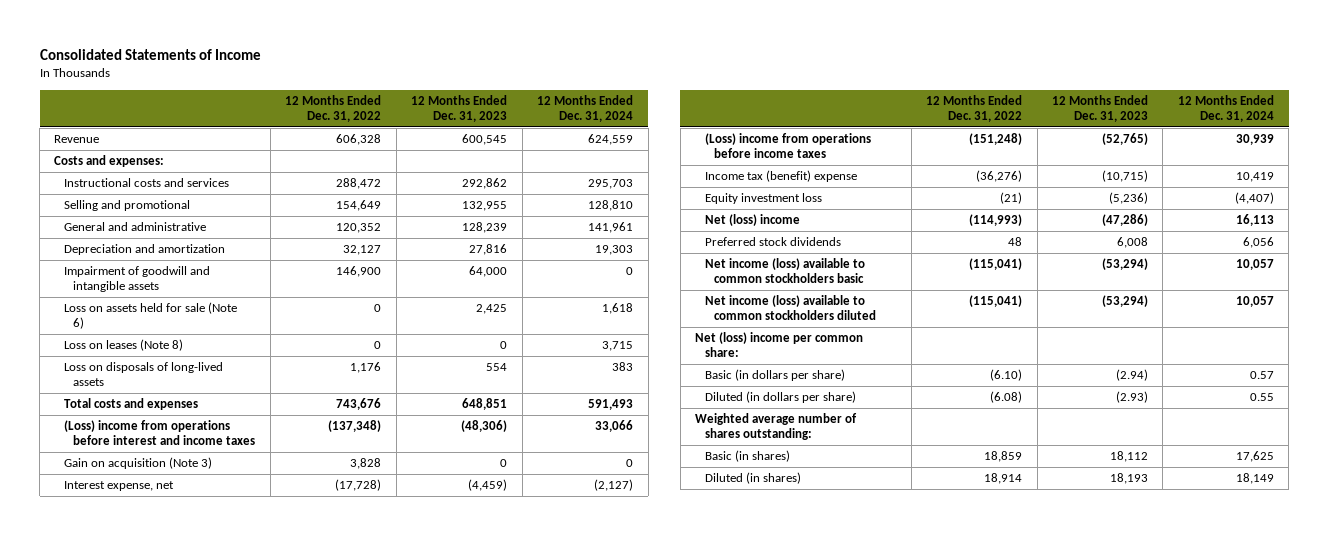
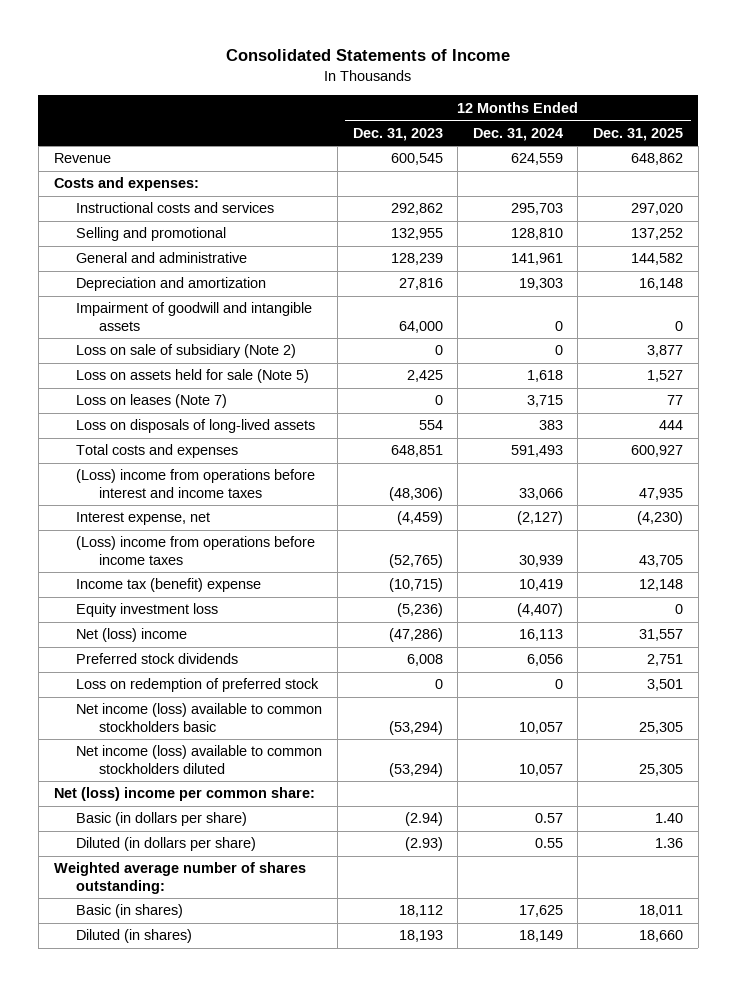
- | 12 Months Ended Dec. 31, 2022 | 12 Months Ended Dec. 31, 2023 | 12 Months Ended Dec. 31, 2024
+ | 12 Months Ended Dec. 31, 2023 | 12 Months Ended Dec. 31, 2024 | 12 Months Ended Dec. 31, 2025
- Loss on assets held for sale (Note 6) | 0 | 2,425 | 1,618
- Loss on leases (Note 8) | 0 | 0 | 3,715
+ Loss on sale of subsidiary (Note 2) | 0 | 0 | 3,877
+ Loss on assets held for sale (Note 5) | 2,425 | 1,618 | 1,527
+ Loss on leases (Note 7) | 0 | 3,715 | 77
- Gain on acquisition (Note 3) | 3,828 | 0 | 0
+ Loss on redemption of preferred stock | 0 | 0 | 3,501

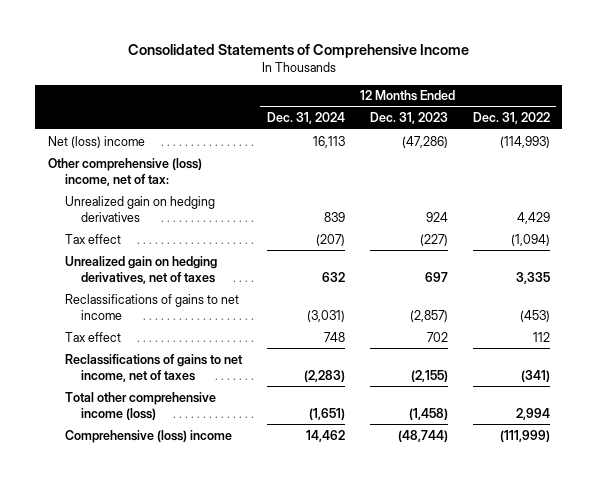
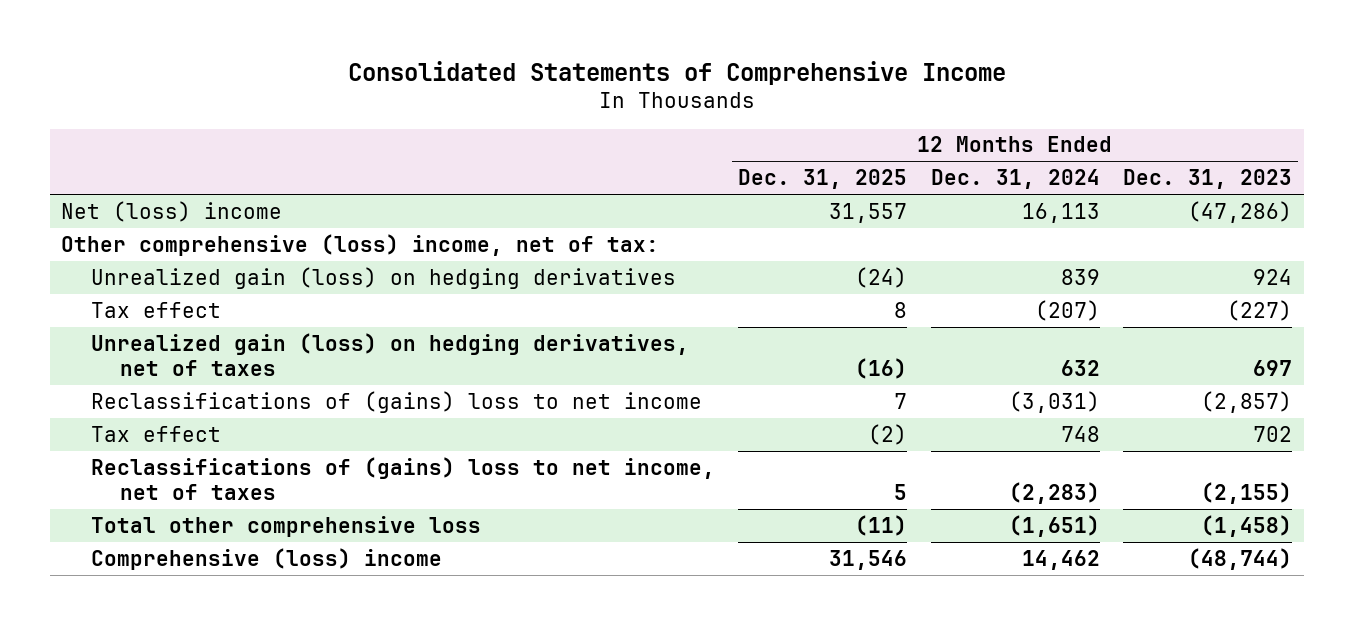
- | 12 Months Ended Dec. 31, 2024 | 12 Months Ended Dec. 31, 2023 | 12 Months Ended Dec. 31, 2022
+ | 12 Months Ended Dec. 31, 2025 | 12 Months Ended Dec. 31, 2024 | 12 Months Ended Dec. 31, 2023
- Unrealized gain on hedging derivatives | 839 | 924 | 4,429
+ Unrealized gain (loss) on hedging derivatives | (24) | 839 | 924
- Unrealized gain on hedging derivatives, net of taxes | 632 | 697 | 3,335
- Reclassifications of gains to net income | (3,031) | (2,857) | (453)
+ Unrealized gain (loss) on hedging derivatives, net of taxes | (16) | 632 | 697
+ Reclassifications of (gains) loss to net income | 7 | (3,031) | (2,857)
- Reclassifications of gains to net income, net of taxes | (2,283) | (2,155) | (341)
- Total other comprehensive income (loss) | (1,651) | (1,458) | 2,994
+ Reclassifications of (gains) loss to net income, net of taxes | 5 | (2,283) | (2,155)
+ Total other comprehensive loss | (11) | (1,651) | (1,458)

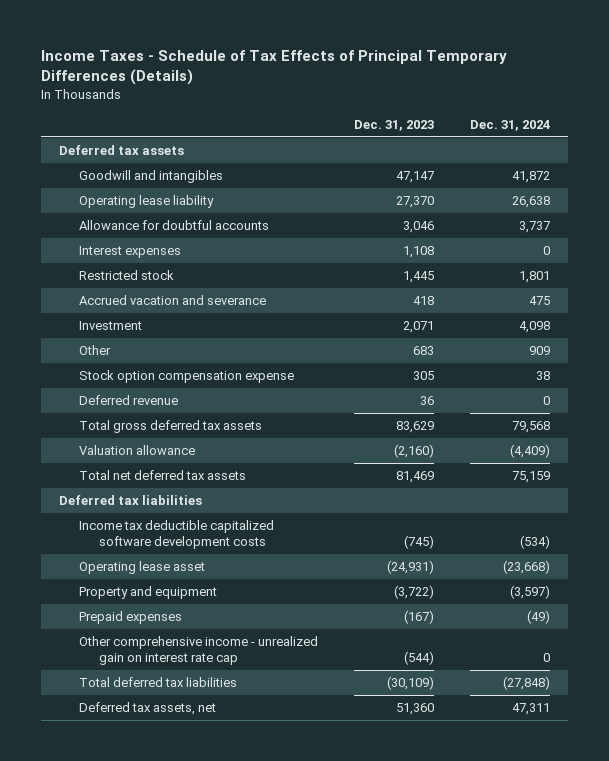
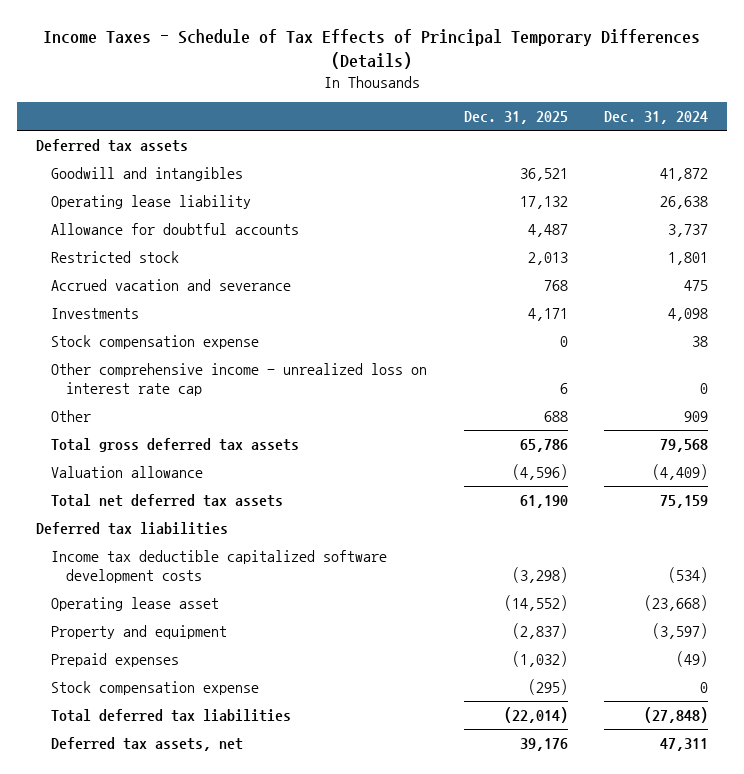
- | Dec. 31, 2023 | Dec. 31, 2024
+ | Dec. 31, 2025 | Dec. 31, 2024
- Interest expenses | 1,108 | 0
- Investment | 2,071 | 4,098
+ Investments | 4,171 | 4,098
+ Stock compensation expense | 0 | 38
+ Other comprehensive income - unrealized loss on interest rate cap | 6 | 0
- Stock option compensation expense | 305 | 38
- Deferred revenue | 36 | 0
- Other comprehensive income - unrealized gain on interest rate cap | (544) | 0
+ Stock compensation expense | (295) | 0

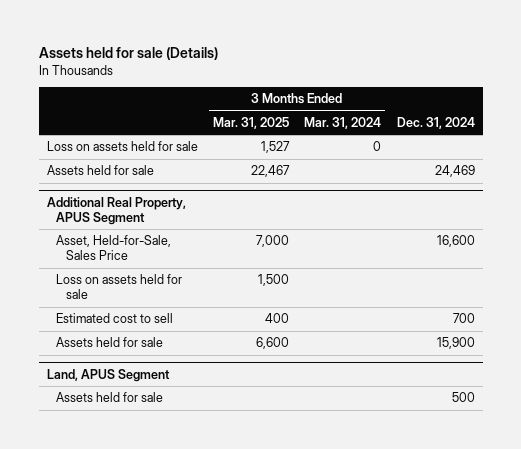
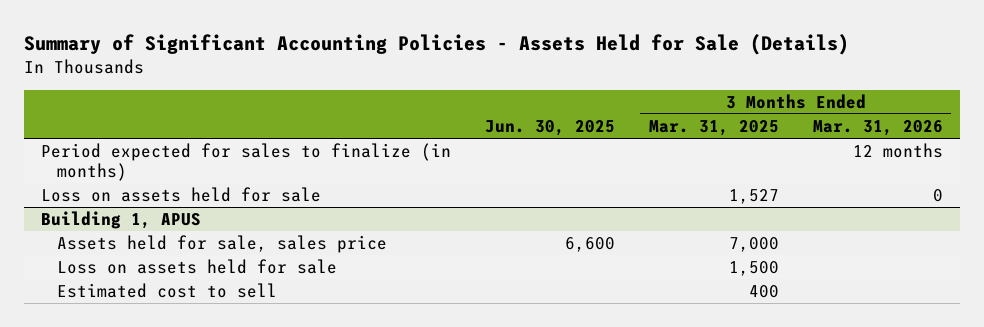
- Assets held for sale (Details)
+ Summary of Significant Accounting Policies - Assets Held for Sale (Details)
- | 3 Months Ended Mar. 31, 2025 | 3 Months Ended Mar. 31, 2024 | Dec. 31, 2024
+ | Jun. 30, 2025 | 3 Months Ended Mar. 31, 2025 | 3 Months Ended Mar. 31, 2026
+ Period expected for sales to finalize (in months) | | | 12 months
- Assets held for sale | 22,467 | | 24,469
- Additional Real Property, APUS Segment
- Asset, Held-for-Sale, Sales Price | 7,000 | | 16,600
+ Building 1, APUS
+ Assets held for sale, sales price | 6,600 | 7,000 |
- Assets held for sale | 6,600 | | 15,900
- Land, APUS Segment
- Assets held for sale | | | 500

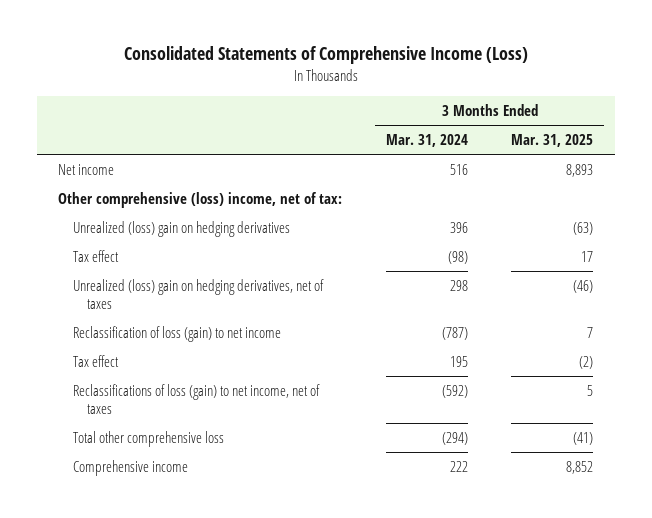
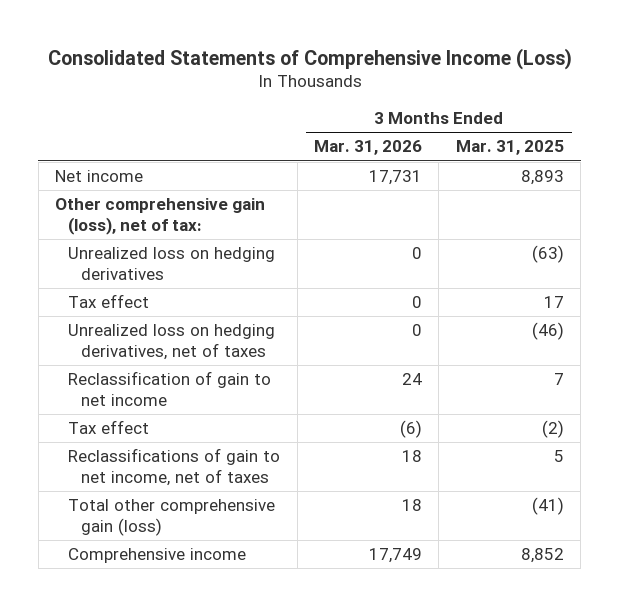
- | 3 Months Ended Mar. 31, 2024 | 3 Months Ended Mar. 31, 2025
+ | 3 Months Ended Mar. 31, 2026 | 3 Months Ended Mar. 31, 2025
- Other comprehensive (loss) income, net of tax:
- Unrealized (loss) gain on hedging derivatives | 396 | (63)
+ Other comprehensive gain (loss), net of tax:
+ Unrealized loss on hedging derivatives | 0 | (63)
- Unrealized (loss) gain on hedging derivatives, net of taxes | 298 | (46)
- Reclassification of loss (gain) to net income | (787) | 7
+ Unrealized loss on hedging derivatives, net of taxes | 0 | (46)
+ Reclassification of gain to net income | 24 | 7
- Reclassifications of loss (gain) to net income, net of taxes | (592) | 5
- Total other comprehensive loss | (294) | (41)
+ Reclassifications of gain to net income, net of taxes | 18 | 5
+ Total other comprehensive gain (loss) | 18 | (41)

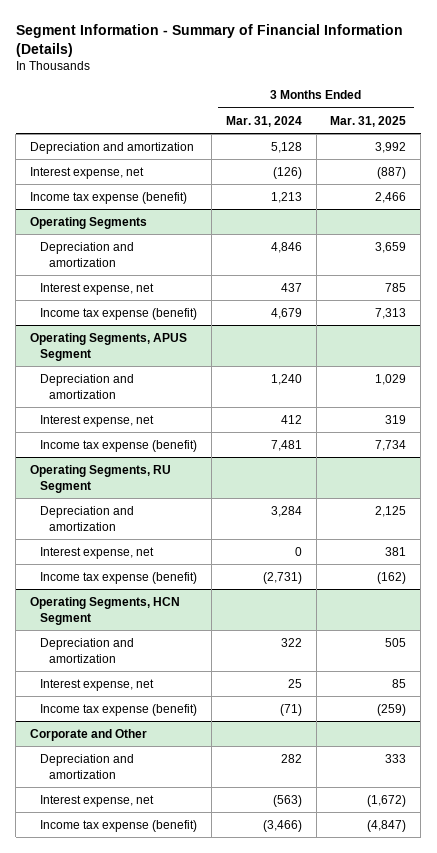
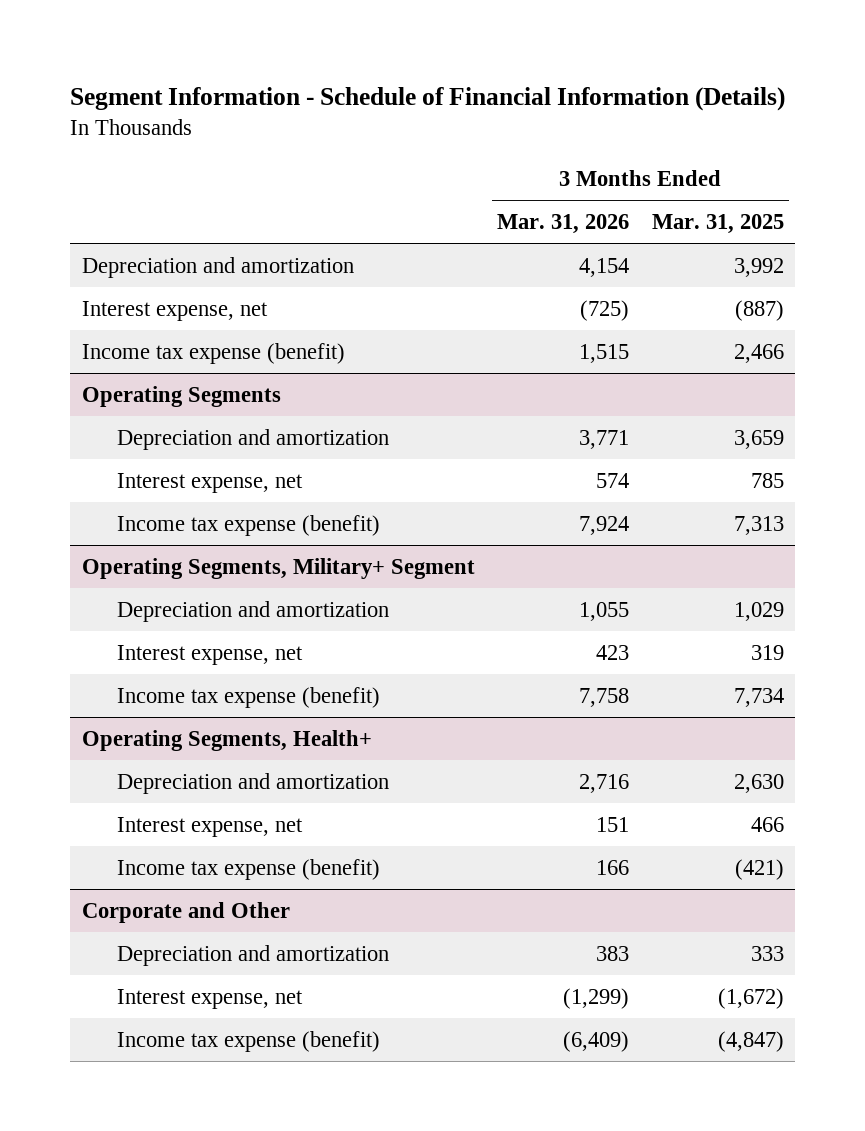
- Segment Information - Summary of Financial Information (Details)
+ Segment Information - Schedule of Financial Information (Details)
- | 3 Months Ended Mar. 31, 2024 | 3 Months Ended Mar. 31, 2025
+ | 3 Months Ended Mar. 31, 2026 | 3 Months Ended Mar. 31, 2025
- Operating Segments, APUS Segment
+ Operating Segments, Military+ Segment
- Operating Segments, RU Segment
- Depreciation and amortization | 3,284 | 2,125
- Interest expense, net | 0 | 381
- Income tax expense (benefit) | (2,731) | (162)
- Operating Segments, HCN Segment
- Depreciation and amortization | 322 | 505
- Interest expense, net | 25 | 85
- Income tax expense (benefit) | (71) | (259)
+ Operating Segments, Health+
+ Depreciation and amortization | 2,716 | 2,630
+ Interest expense, net | 151 | 466
+ Income tax expense (benefit) | 166 | (421)

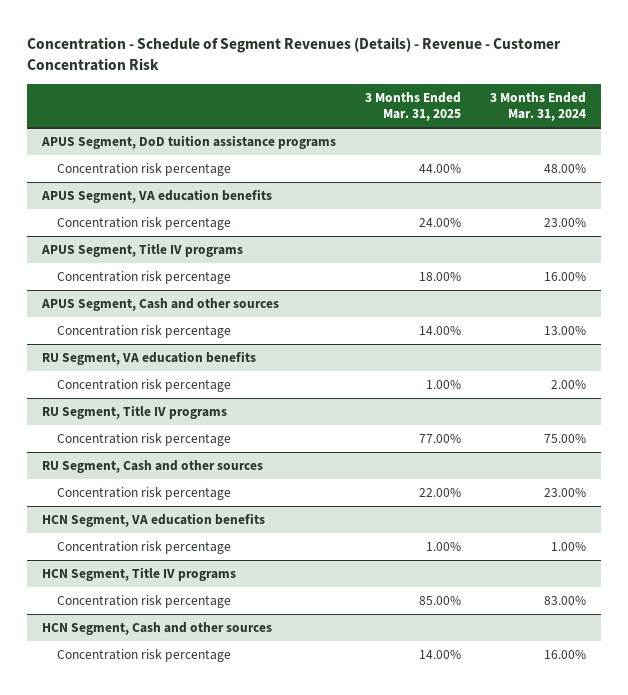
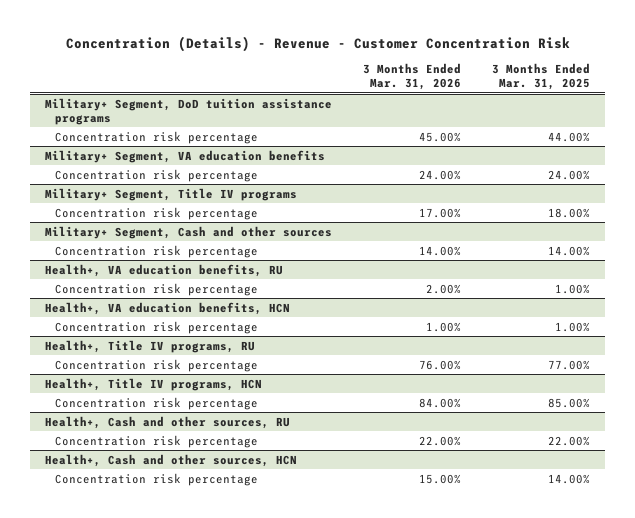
- Concentration - Schedule of Segment Revenues (Details) - Revenue - Customer Concentration Risk
+ Concentration (Details) - Revenue - Customer Concentration Risk
- | 3 Months Ended Mar. 31, 2025 | 3 Months Ended Mar. 31, 2024
+ | 3 Months Ended Mar. 31, 2026 | 3 Months Ended Mar. 31, 2025
- APUS Segment, DoD tuition assistance programs
+ Military+ Segment, DoD tuition assistance programs
- APUS Segment, VA education benefits
+ Military+ Segment, VA education benefits
- APUS Segment, Title IV programs
+ Military+ Segment, Title IV programs
- APUS Segment, Cash and other sources
+ Military+ Segment, Cash and other sources
- RU Segment, VA education benefits
+ Health+, VA education benefits, RU
- RU Segment, Title IV programs
- Concentration risk percentage | 77.00% | 75.00%
- RU Segment, Cash and other sources
- Concentration risk percentage | 22.00% | 23.00%
- HCN Segment, VA education benefits
+ Health+, VA education benefits, HCN
- HCN Segment, Title IV programs
+ Health+, Title IV programs, RU
+ Concentration risk percentage | 76.00% | 77.00%
+ Health+, Title IV programs, HCN
- HCN Segment, Cash and other sources
+ Health+, Cash and other sources, RU
+ Concentration risk percentage | 22.00% | 22.00%
+ Health+, Cash and other sources, HCN

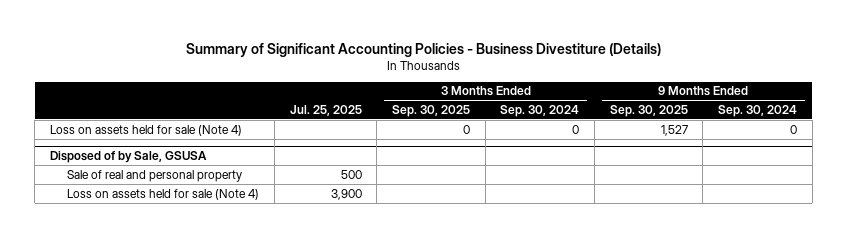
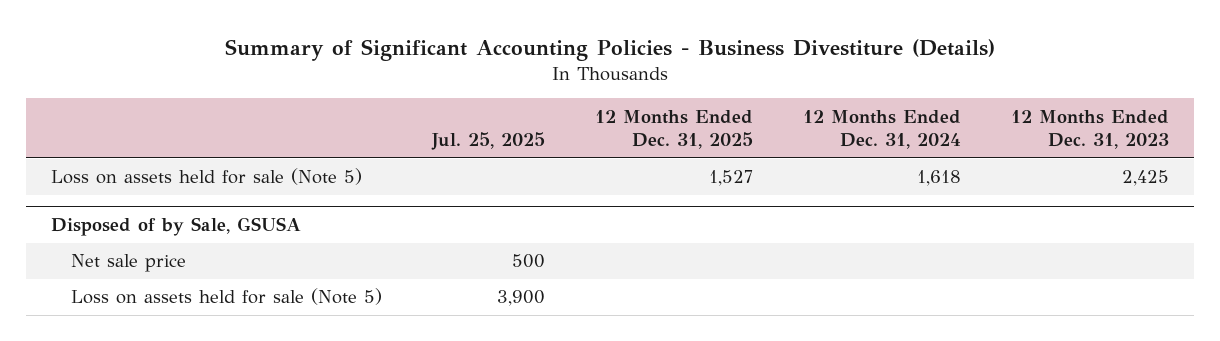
- | Jul. 25, 2025 | 3 Months Ended Sep. 30, 2025 | 3 Months Ended Sep. 30, 2024 | 9 Months Ended Sep. 30, 2025 | 9 Months Ended Sep. 30, 2024
+ | Jul. 25, 2025 | 12 Months Ended Dec. 31, 2025 | 12 Months Ended Dec. 31, 2024 | 12 Months Ended Dec. 31, 2023
- Loss on assets held for sale (Note 4) | | 0 | 0 | 1,527 | 0
+ Loss on assets held for sale (Note 5) | | 1,527 | 1,618 | 2,425
@ Disposed of by Sale, GSUSA
- Sale of real and personal property | 500 | | | |
- Loss on assets held for sale (Note 4) | 3,900 | | | |
+ Net sale price | 500 | | |
+ Loss on assets held for sale (Note 5) | 3,900 | | |

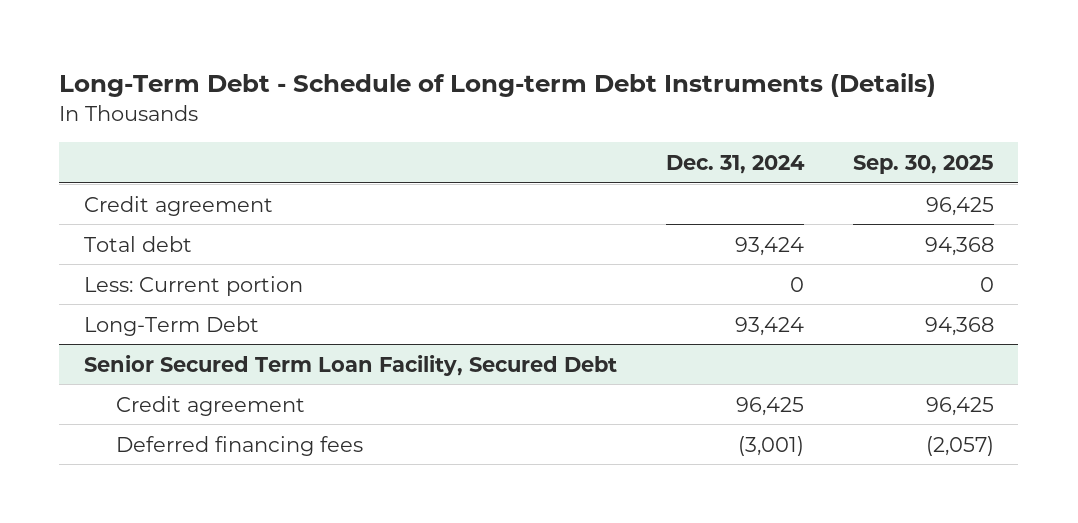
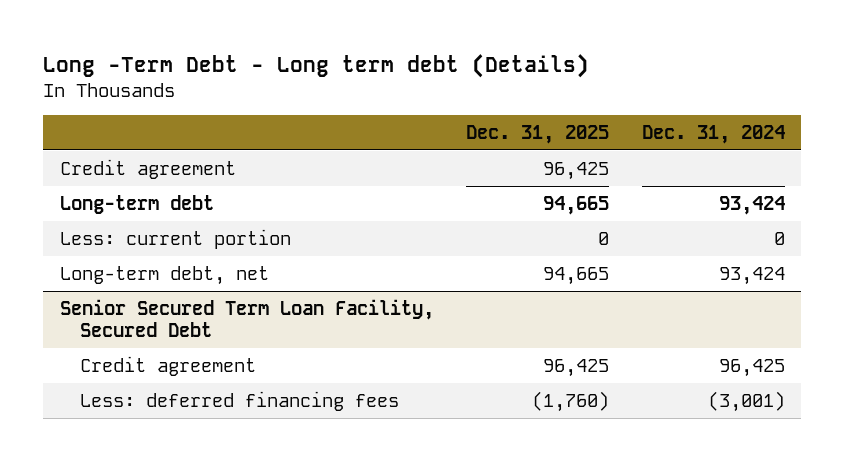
- Long-Term Debt - Schedule of Long-term Debt Instruments (Details)
+ Long -Term Debt - Long term debt (Details)
- | Dec. 31, 2024 | Sep. 30, 2025
+ | Dec. 31, 2025 | Dec. 31, 2024
- Total debt | 93,424 | 94,368
- Less: Current portion | 0 | 0
- Long-Term Debt | 93,424 | 94,368
+ Long-term debt | 94,665 | 93,424
+ Less: current portion | 0 | 0
+ Long-term debt, net | 94,665 | 93,424
@ Senior Secured Term Loan Facility, Secured Debt
- Deferred financing fees | (3,001) | (2,057)
+ Less: deferred financing fees | (1,760) | (3,001)

